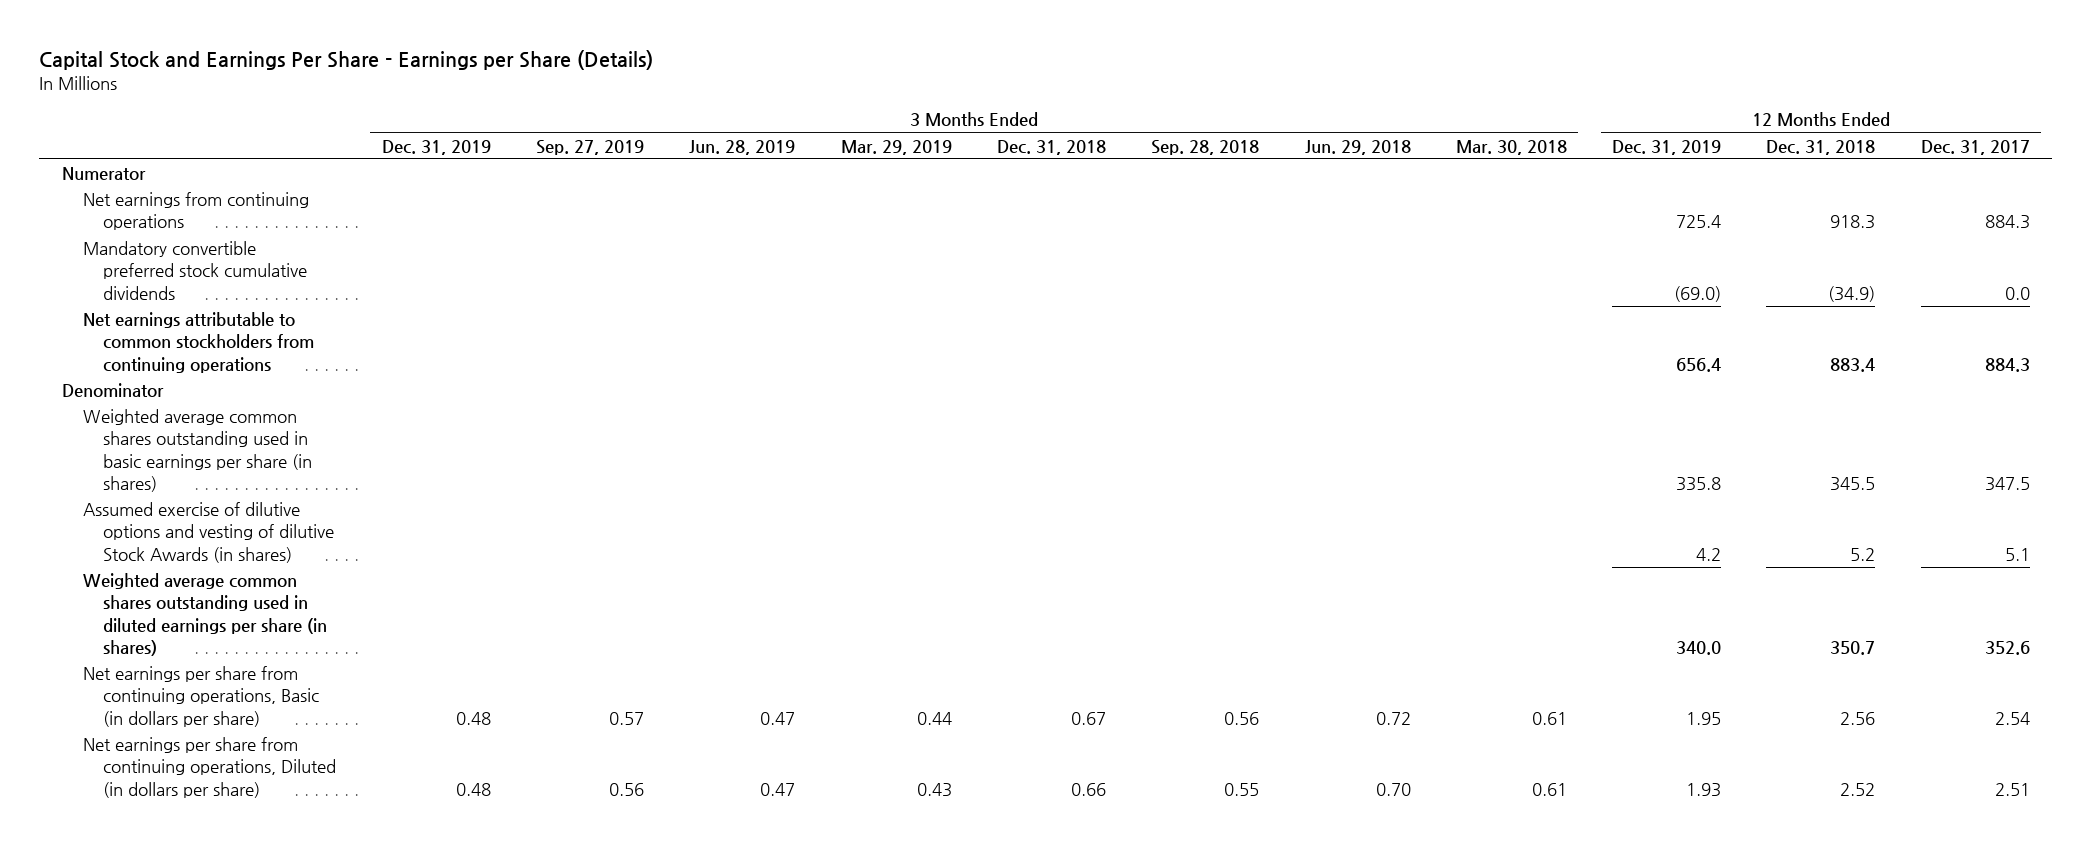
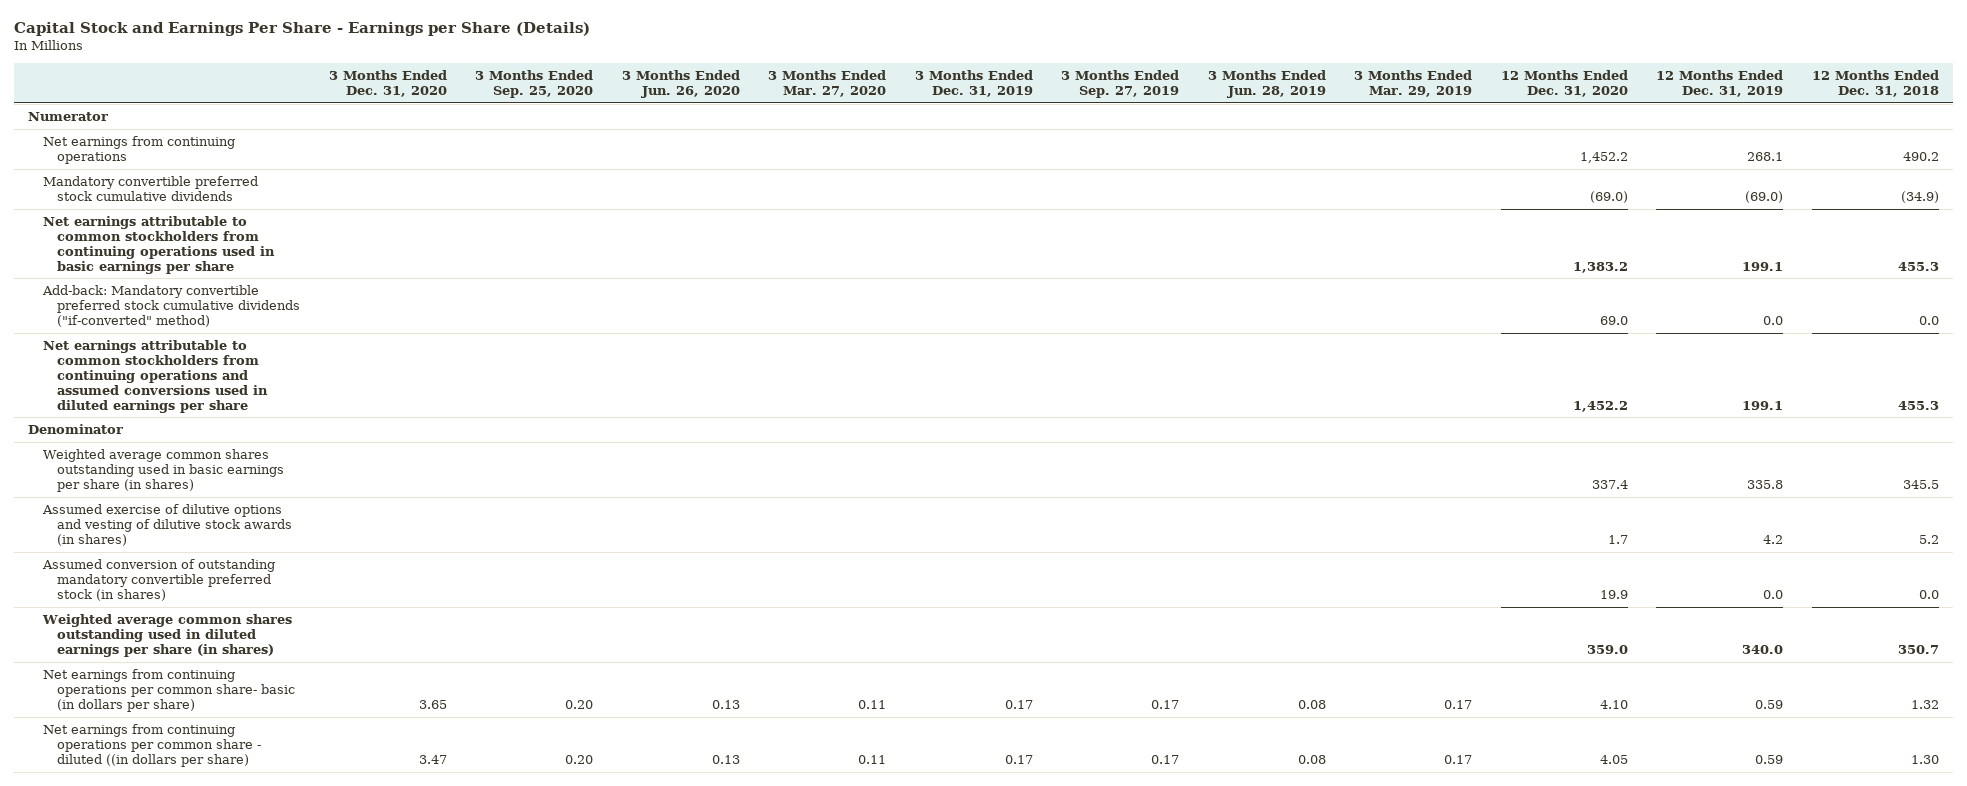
- | 3 Months Ended Dec. 31, 2019 | 3 Months Ended Sep. 27, 2019 | 3 Months Ended Jun. 28, 2019 | 3 Months Ended Mar. 29, 2019 | 3 Months Ended Dec. 31, 2018 | 3 Months Ended Sep. 28, 2018 | 3 Months Ended Jun. 29, 2018 | 3 Months Ended Mar. 30, 2018 | 12 Months Ended Dec. 31, 2019 | 12 Months Ended Dec. 31, 2018 | 12 Months Ended Dec. 31, 2017
+ | 3 Months Ended Dec. 31, 2020 | 3 Months Ended Sep. 25, 2020 | 3 Months Ended Jun. 26, 2020 | 3 Months Ended Mar. 27, 2020 | 3 Months Ended Dec. 31, 2019 | 3 Months Ended Sep. 27, 2019 | 3 Months Ended Jun. 28, 2019 | 3 Months Ended Mar. 29, 2019 | 12 Months Ended Dec. 31, 2020 | 12 Months Ended Dec. 31, 2019 | 12 Months Ended Dec. 31, 2018
- Net earnings from continuing operations | | | | | | | | | 725.4 | 918.3 | 884.3
+ Net earnings from continuing operations | | | | | | | | | 1,452.2 | 268.1 | 490.2
- Net earnings attributable to common stockholders from continuing operations | | | | | | | | | 656.4 | 883.4 | 884.3
+ Net earnings attributable to common stockholders from continuing operations used in basic earnings per share | | | | | | | | | 1,383.2 | 199.1 | 455.3
+ Add-back: Mandatory convertible preferred stock cumulative dividends ("if-converted" method) | | | | | | | | | 69.0 | 0.0 | 0.0
+ Net earnings attributable to common stockholders from continuing operations and assumed conversions used in diluted earnings per share | | | | | | | | | 1,452.2 | 199.1 | 455.3
- Assumed exercise of dilutive options and vesting of dilutive Stock Awards (in shares) | | | | | | | | | 4.2 | 5.2 | 5.1
+ Assumed exercise of dilutive options and vesting of dilutive stock awards (in shares) | | | | | | | | | 1.7 | 4.2 | 5.2
+ Assumed conversion of outstanding mandatory convertible preferred stock (in shares) | | | | | | | | | 19.9 | 0.0 | 0.0
- Net earnings per share from continuing operations, Basic (in dollars per share) | 0.48 | 0.57 | 0.47 | 0.44 | 0.67 | 0.56 | 0.72 | 0.61 | 1.95 | 2.56 | 2.54
- Net earnings per share from continuing operations, Diluted (in dollars per share) | 0.48 | 0.56 | 0.47 | 0.43 | 0.66 | 0.55 | 0.70 | 0.61 | 1.93 | 2.52 | 2.51
+ Net earnings from continuing operations per common share- basic (in dollars per share) | 3.65 | 0.20 | 0.13 | 0.11 | 0.17 | 0.17 | 0.08 | 0.17 | 4.10 | 0.59 | 1.32
+ Net earnings from continuing operations per common share - diluted ((in dollars per share) | 3.47 | 0.20 | 0.13 | 0.11 | 0.17 | 0.17 | 0.08 | 0.17 | 4.05 | 0.59 | 1.30

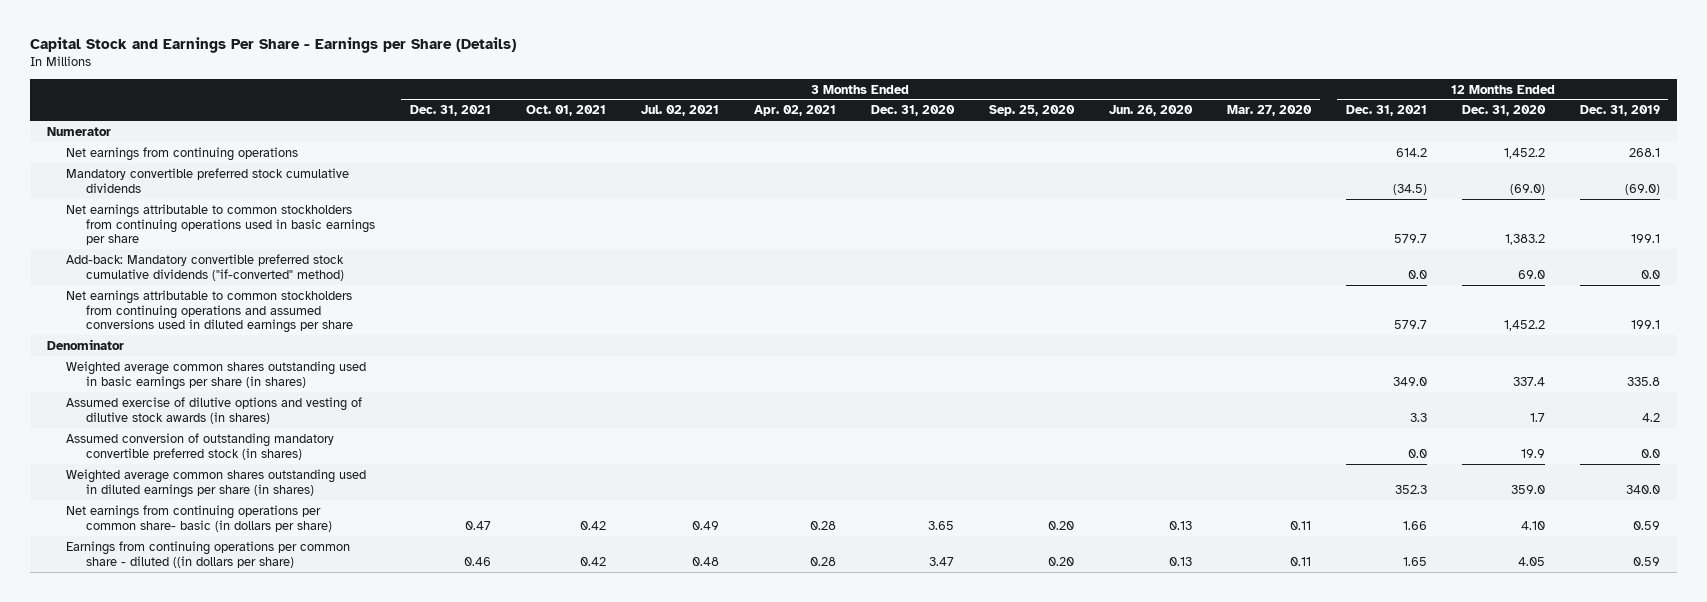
- | 3 Months Ended Dec. 31, 2020 | 3 Months Ended Sep. 25, 2020 | 3 Months Ended Jun. 26, 2020 | 3 Months Ended Mar. 27, 2020 | 3 Months Ended Dec. 31, 2019 | 3 Months Ended Sep. 27, 2019 | 3 Months Ended Jun. 28, 2019 | 3 Months Ended Mar. 29, 2019 | 12 Months Ended Dec. 31, 2020 | 12 Months Ended Dec. 31, 2019 | 12 Months Ended Dec. 31, 2018
+ | 3 Months Ended Dec. 31, 2021 | 3 Months Ended Oct. 01, 2021 | 3 Months Ended Jul. 02, 2021 | 3 Months Ended Apr. 02, 2021 | 3 Months Ended Dec. 31, 2020 | 3 Months Ended Sep. 25, 2020 | 3 Months Ended Jun. 26, 2020 | 3 Months Ended Mar. 27, 2020 | 12 Months Ended Dec. 31, 2021 | 12 Months Ended Dec. 31, 2020 | 12 Months Ended Dec. 31, 2019
- Net earnings from continuing operations per common share - diluted ((in dollars per share) | 3.47 | 0.20 | 0.13 | 0.11 | 0.17 | 0.17 | 0.08 | 0.17 | 4.05 | 0.59 | 1.30
+ Earnings from continuing operations per common share - diluted ((in dollars per share) | 0.46 | 0.42 | 0.48 | 0.28 | 3.47 | 0.20 | 0.13 | 0.11 | 1.65 | 4.05 | 0.59

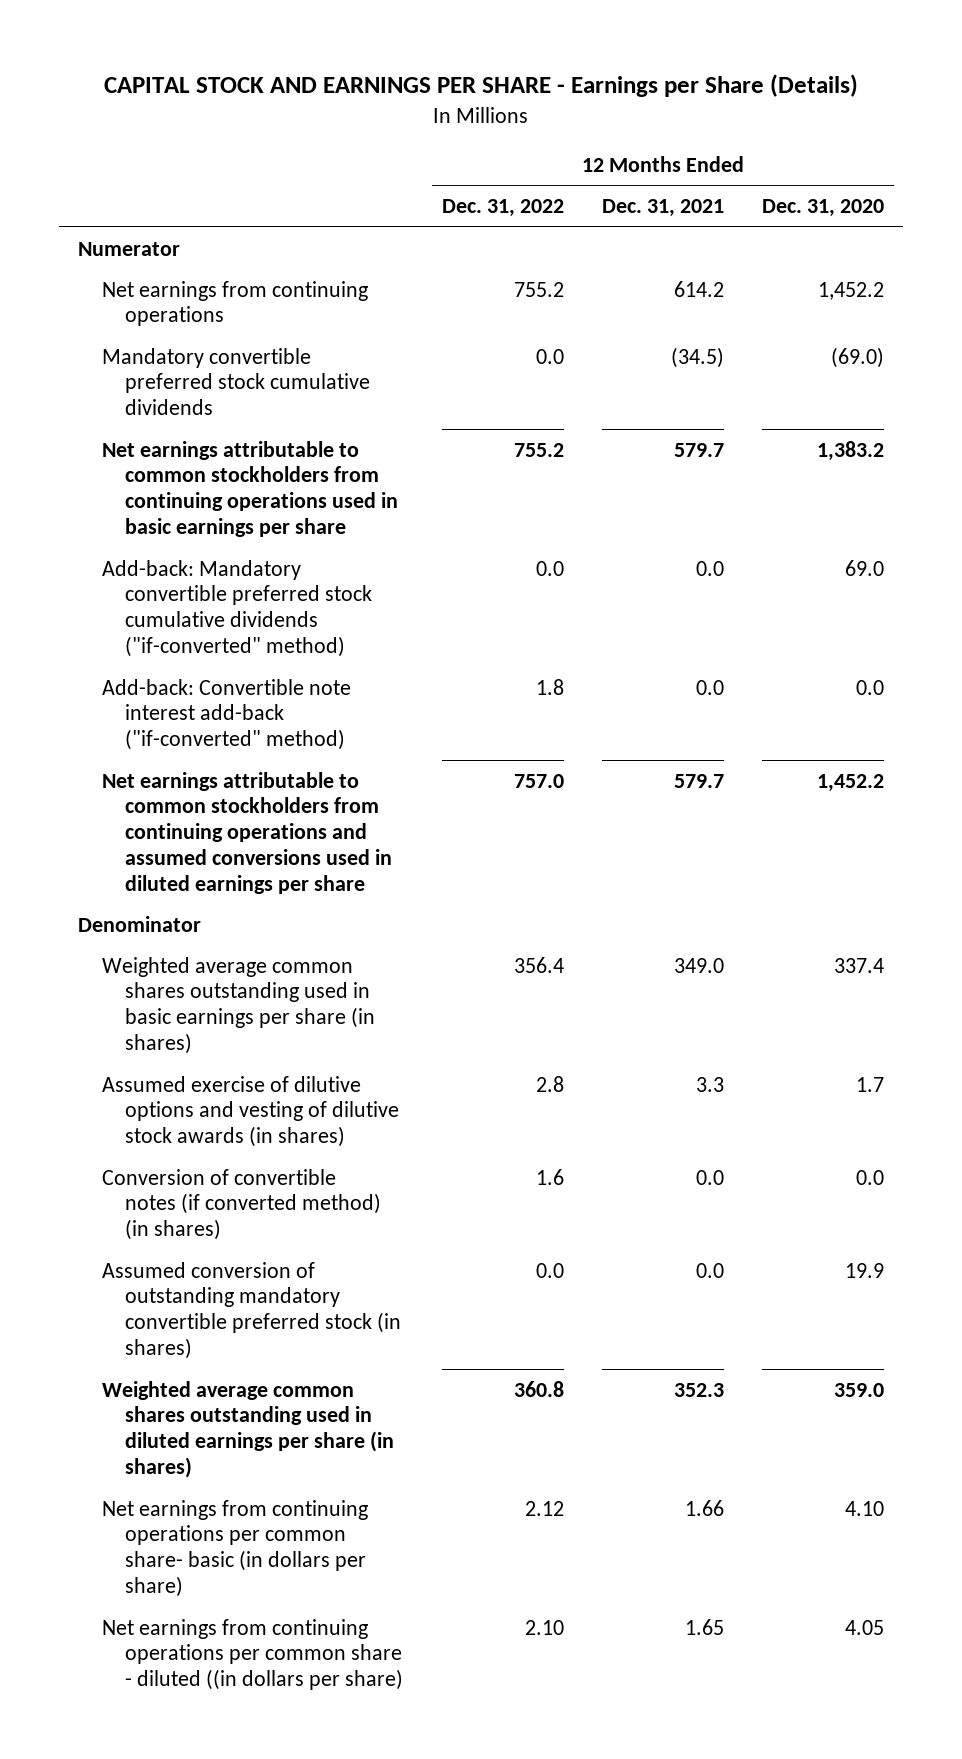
- Capital Stock and Earnings Per Share - Earnings per Share (Details)
+ CAPITAL STOCK AND EARNINGS PER SHARE - Earnings per Share (Details)
- | 3 Months Ended Dec. 31, 2021 | 3 Months Ended Oct. 01, 2021 | 3 Months Ended Jul. 02, 2021 | 3 Months Ended Apr. 02, 2021 | 3 Months Ended Dec. 31, 2020 | 3 Months Ended Sep. 25, 2020 | 3 Months Ended Jun. 26, 2020 | 3 Months Ended Mar. 27, 2020 | 12 Months Ended Dec. 31, 2021 | 12 Months Ended Dec. 31, 2020 | 12 Months Ended Dec. 31, 2019
+ | 12 Months Ended Dec. 31, 2022 | 12 Months Ended Dec. 31, 2021 | 12 Months Ended Dec. 31, 2020
+ Add-back: Convertible note interest add-back ("if-converted" method) | 1.8 | 0.0 | 0.0
+ Conversion of convertible notes (if converted method) (in shares) | 1.6 | 0.0 | 0.0
- Earnings from continuing operations per common share - diluted ((in dollars per share) | 0.46 | 0.42 | 0.48 | 0.28 | 3.47 | 0.20 | 0.13 | 0.11 | 1.65 | 4.05 | 0.59
+ Net earnings from continuing operations per common share - diluted ((in dollars per share) | 2.10 | 1.65 | 4.05

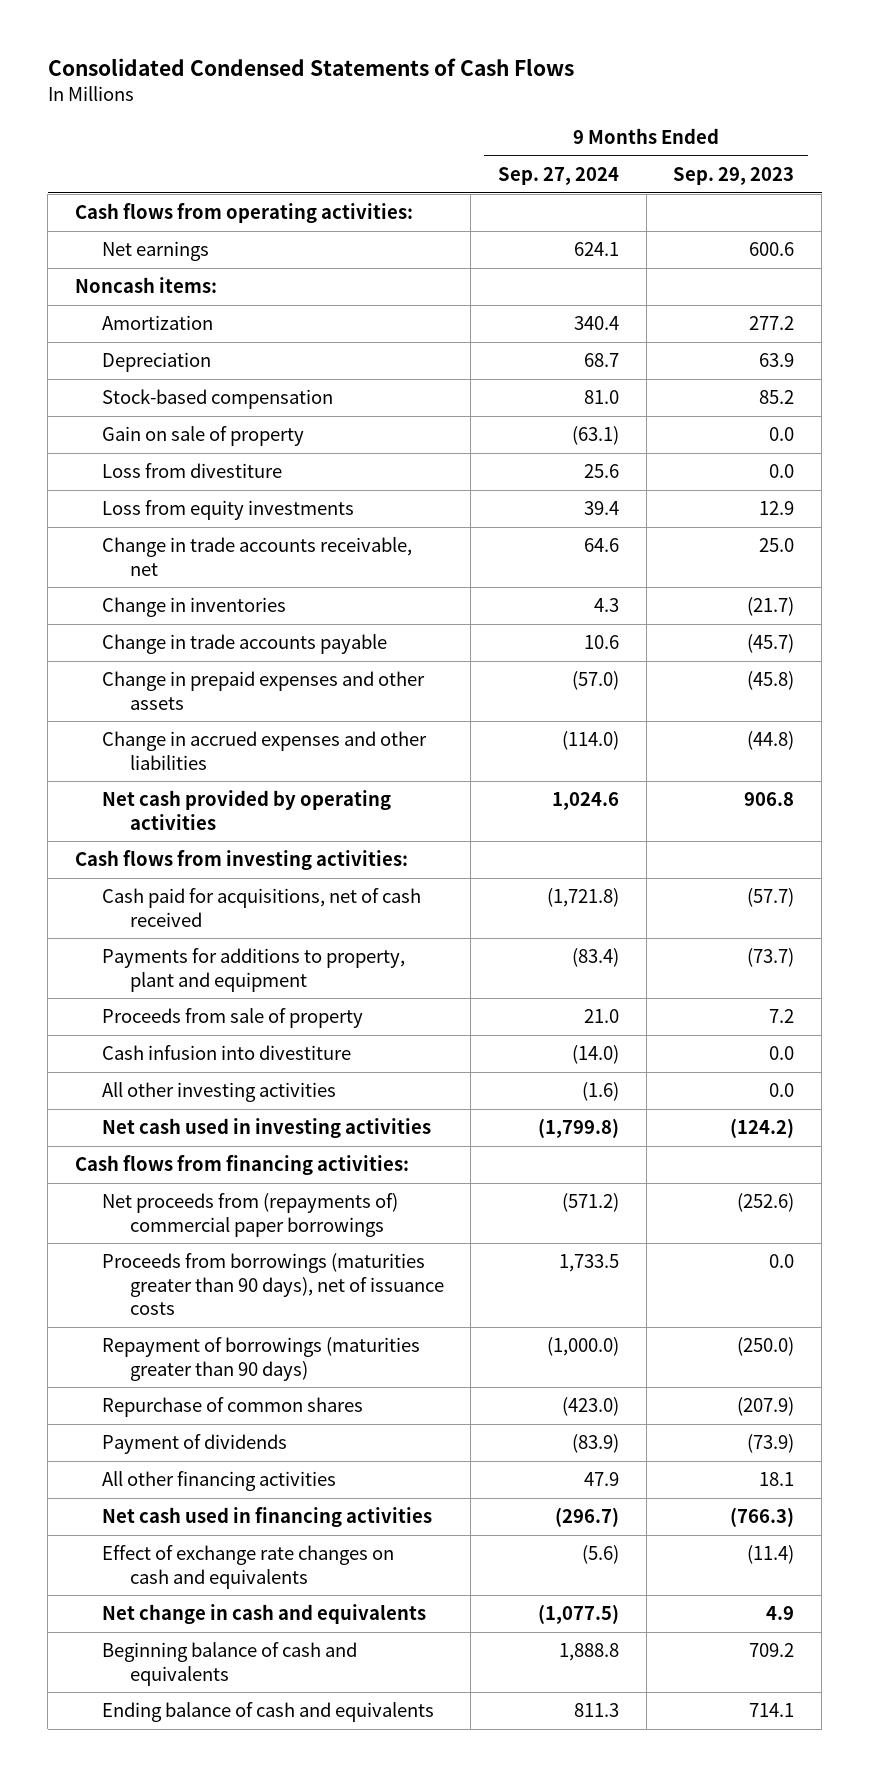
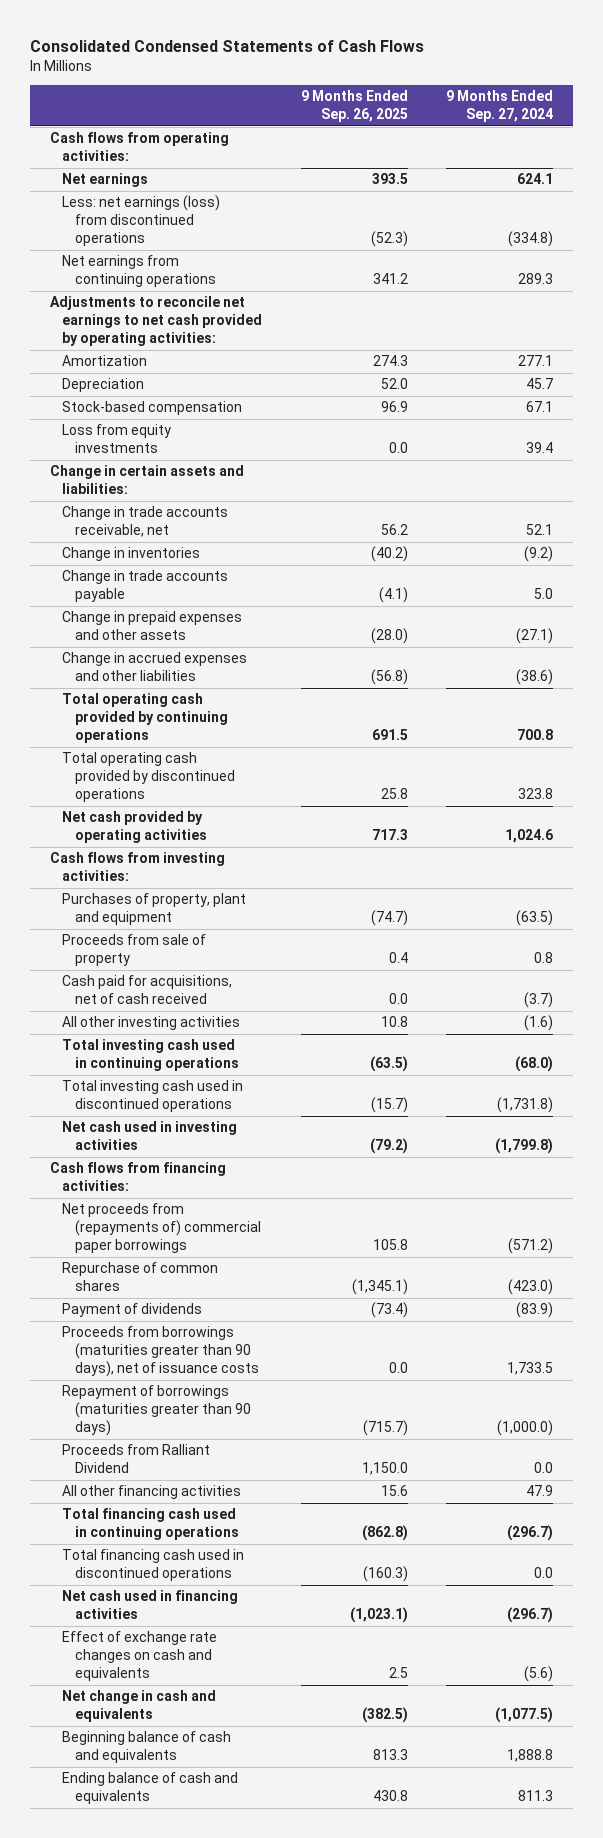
- | 9 Months Ended Sep. 27, 2024 | 9 Months Ended Sep. 29, 2023
+ | 9 Months Ended Sep. 26, 2025 | 9 Months Ended Sep. 27, 2024
- Noncash items:
- Amortization | 340.4 | 277.2
- Depreciation | 68.7 | 63.9
- Stock-based compensation | 81.0 | 85.2
- Gain on sale of property | (63.1) | 0.0
- Loss from divestiture | 25.6 | 0.0
+ Less: net earnings (loss) from discontinued operations | (52.3) | (334.8)
+ Net earnings from continuing operations | 341.2 | 289.3
+ Adjustments to reconcile net earnings to net cash provided by operating activities:
+ Amortization | 274.3 | 277.1
+ Depreciation | 52.0 | 45.7
+ Stock-based compensation | 96.9 | 67.1
- Change in trade accounts receivable, net | 64.6 | 25.0
- Change in inventories | 4.3 | (21.7)
- Change in trade accounts payable | 10.6 | (45.7)
- Change in prepaid expenses and other assets | (57.0) | (45.8)
- Change in accrued expenses and other liabilities | (114.0) | (44.8)
+ Change in certain assets and liabilities:
+ Change in trade accounts receivable, net | 56.2 | 52.1
+ Change in inventories | (40.2) | (9.2)
+ Change in trade accounts payable | (4.1) | 5.0
+ Change in prepaid expenses and other assets | (28.0) | (27.1)
+ Change in accrued expenses and other liabilities | (56.8) | (38.6)
+ Total operating cash provided by continuing operations | 691.5 | 700.8
+ Total operating cash provided by discontinued operations | 25.8 | 323.8
- Cash paid for acquisitions, net of cash received | (1,721.8) | (57.7)
- Payments for additions to property, plant and equipment | (83.4) | (73.7)
- Proceeds from sale of property | 21.0 | 7.2
- Cash infusion into divestiture | (14.0) | 0.0
+ Purchases of property, plant and equipment | (74.7) | (63.5)
+ Proceeds from sale of property | 0.4 | 0.8
+ Cash paid for acquisitions, net of cash received | 0.0 | (3.7)
+ Total investing cash used in continuing operations | (63.5) | (68.0)
+ Total investing cash used in discontinued operations | (15.7) | (1,731.8)
moved down: Proceeds from borrowings (maturities greater than 90 days), net of issuance costs | 0.0 | 1,733.5
moved down: Repayment of borrowings (maturities greater than 90 days) | (715.7) | (1,000.0)
+ Proceeds from Ralliant Dividend | 1,150.0 | 0.0
+ Total financing cash used in continuing operations | (862.8) | (296.7)
+ Total financing cash used in discontinued operations | (160.3) | 0.0

